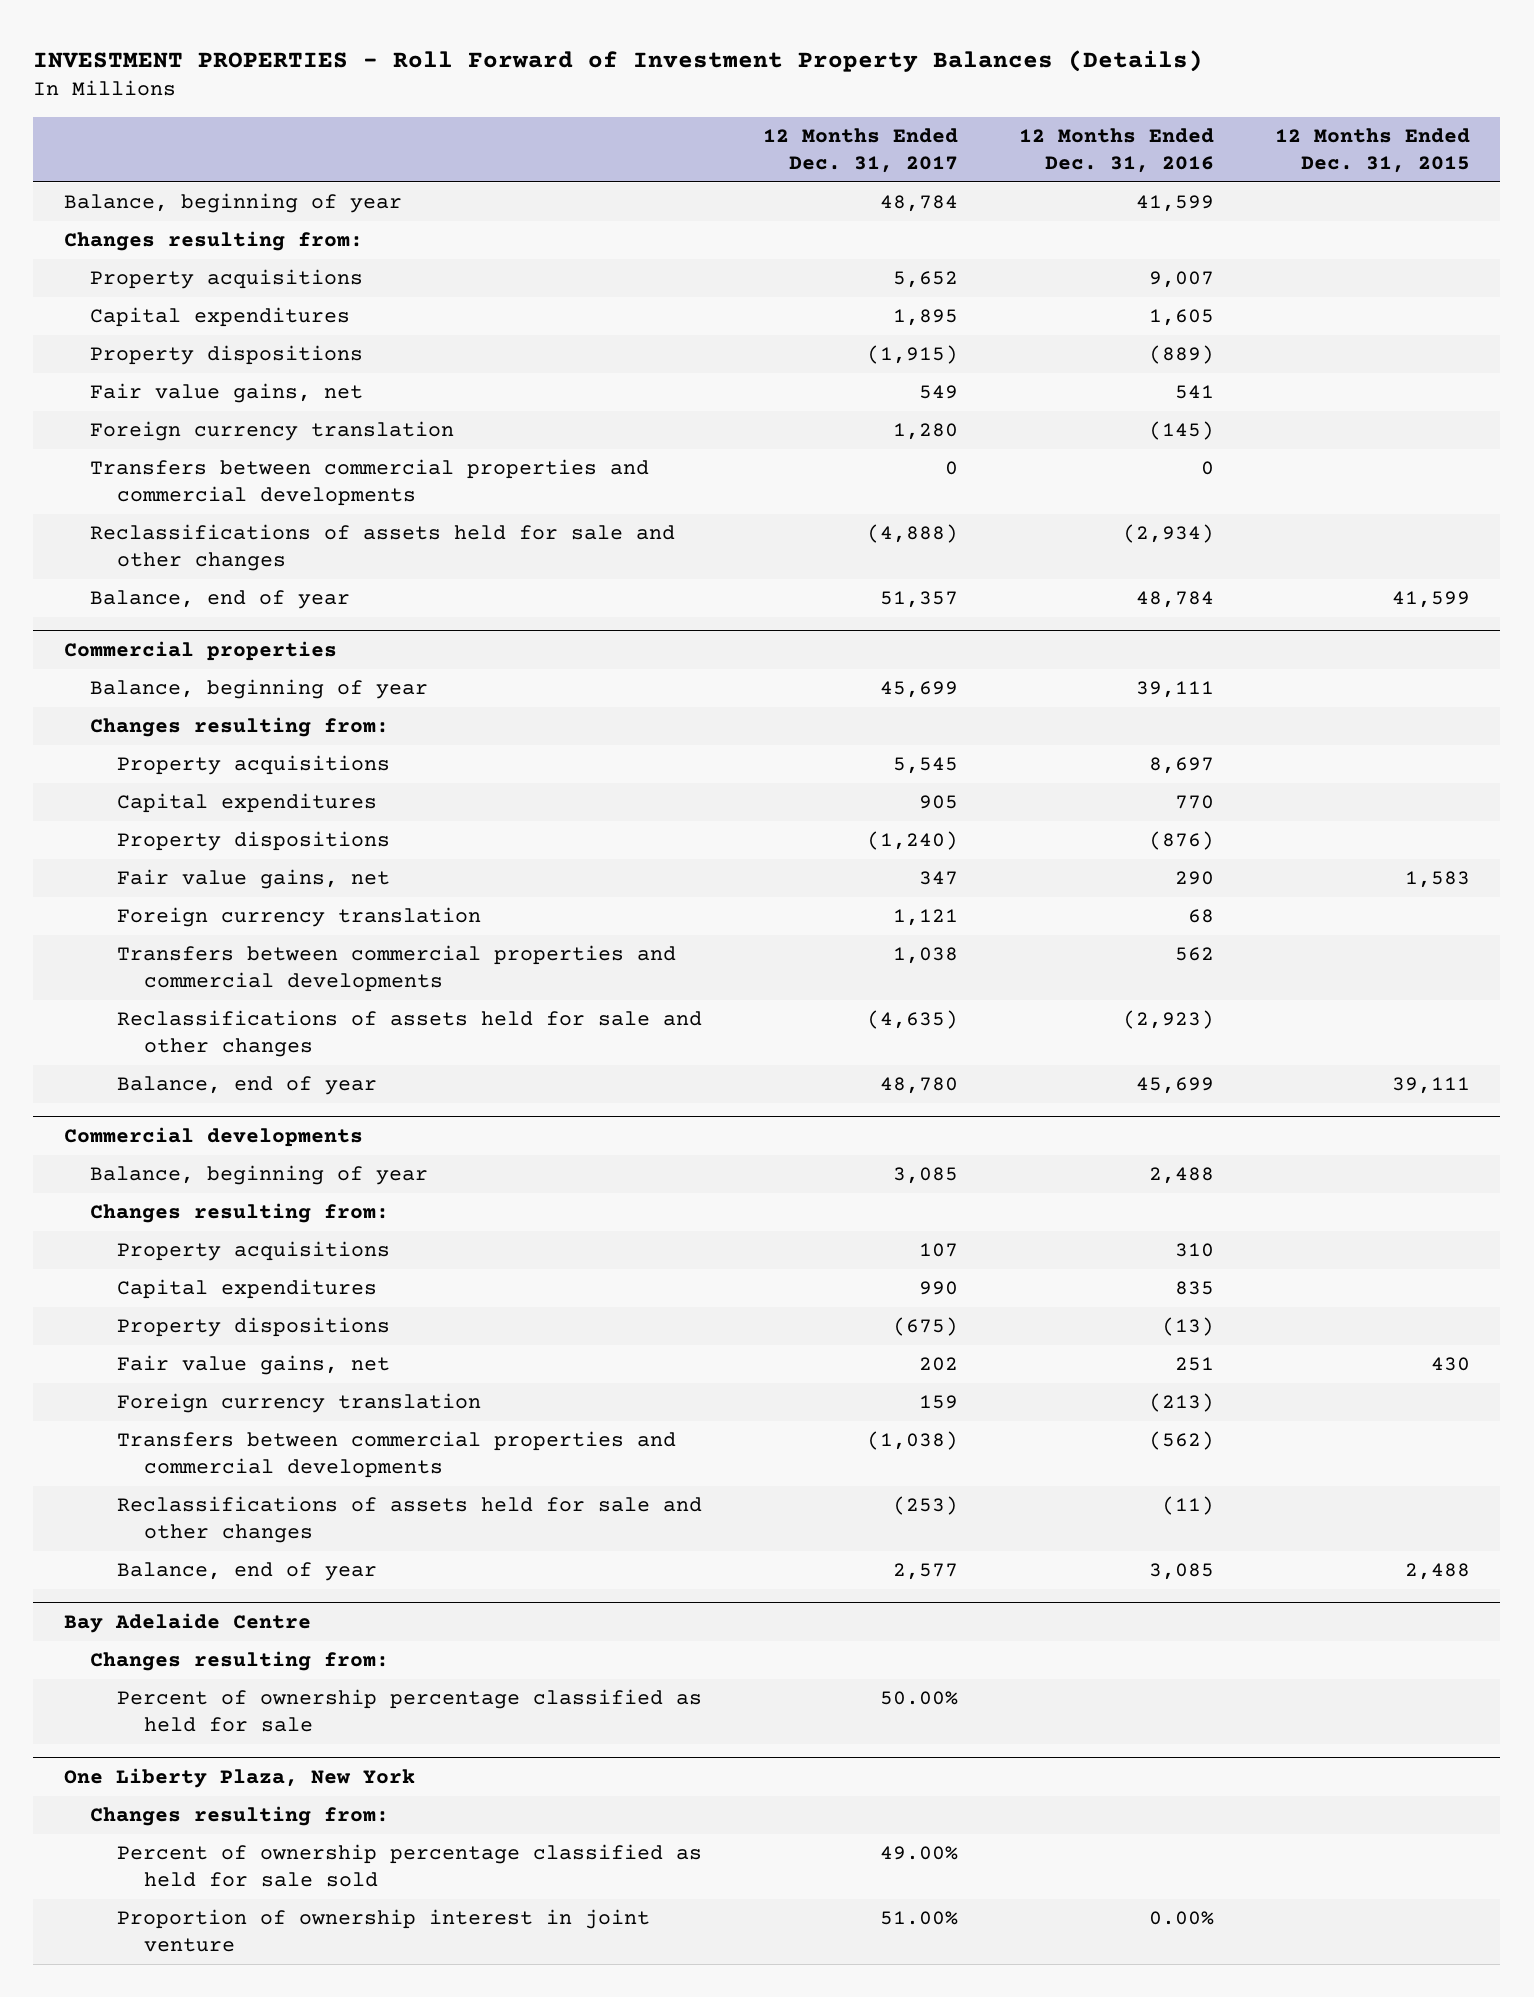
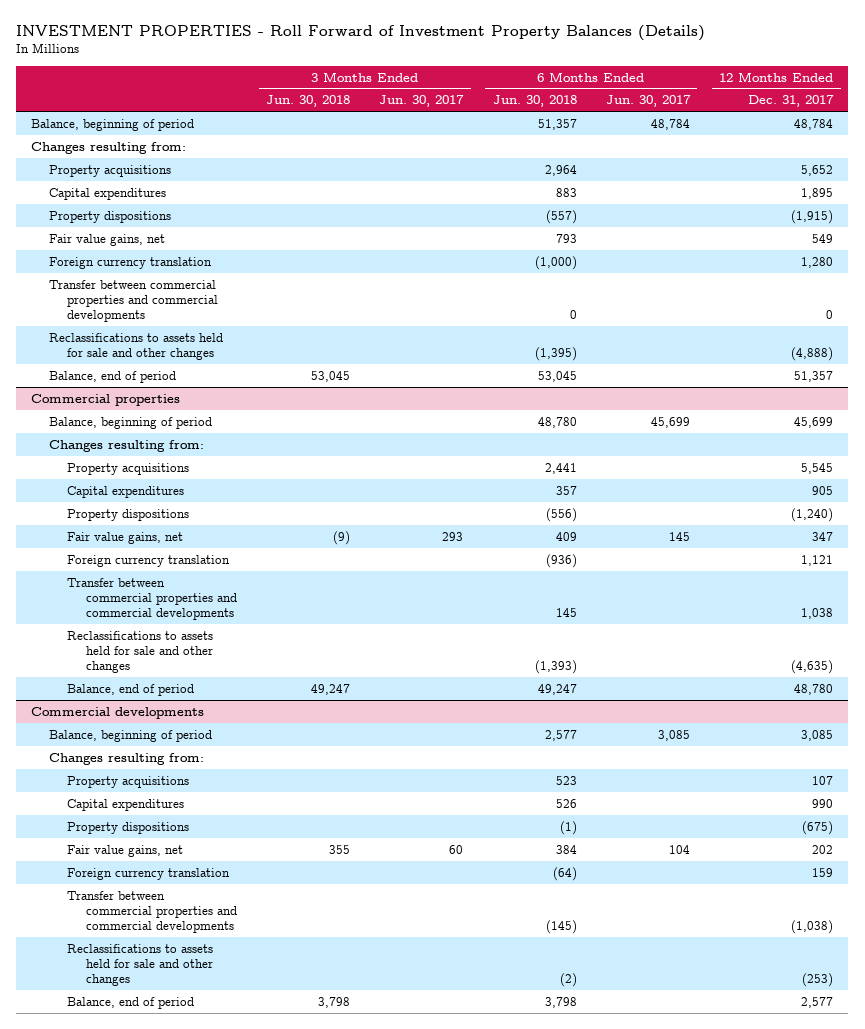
- | 12 Months Ended Dec. 31, 2017 | 12 Months Ended Dec. 31, 2016 | 12 Months Ended Dec. 31, 2015
+ | 3 Months Ended Jun. 30, 2018 | 3 Months Ended Jun. 30, 2017 | 6 Months Ended Jun. 30, 2018 | 6 Months Ended Jun. 30, 2017 | 12 Months Ended Dec. 31, 2017
- Balance, beginning of year | 48,784 | 41,599 |
+ Balance, beginning of period | | | 51,357 | 48,784 | 48,784
- Transfers between commercial properties and commercial developments | 0 | 0 |
- Reclassifications of assets held for sale and other changes | (4,888) | (2,934) |
- Balance, end of year | 51,357 | 48,784 | 41,599
+ Transfer between commercial properties and commercial developments | | | 0 | | 0
+ Reclassifications to assets held for sale and other changes | | | (1,395) | | (4,888)
+ Balance, end of period | 53,045 | | 53,045 | | 51,357
@ Commercial properties
- Balance, beginning of year | 45,699 | 39,111 |
+ Balance, beginning of period | | | 48,780 | 45,699 | 45,699
- Transfers between commercial properties and commercial developments | 1,038 | 562 |
- Reclassifications of assets held for sale and other changes | (4,635) | (2,923) |
- Balance, end of year | 48,780 | 45,699 | 39,111
+ Transfer between commercial properties and commercial developments | | | 145 | | 1,038
+ Reclassifications to assets held for sale and other changes | | | (1,393) | | (4,635)
+ Balance, end of period | 49,247 | | 49,247 | | 48,780
@ Commercial developments
- Balance, beginning of year | 3,085 | 2,488 |
+ Balance, beginning of period | | | 2,577 | 3,085 | 3,085
- Transfers between commercial properties and commercial developments | (1,038) | (562) |
- Reclassifications of assets held for sale and other changes | (253) | (11) |
- Balance, end of year | 2,577 | 3,085 | 2,488
- Bay Adelaide Centre
- Changes resulting from:
- Percent of ownership percentage classified as held for sale | 50.00% | |
- One Liberty Plaza, New York
- Changes resulting from:
- Percent of ownership percentage classified as held for sale sold | 49.00% | |
- Proportion of ownership interest in joint venture | 51.00% | 0.00% |
@ Commercial developments
+ Transfer between commercial properties and commercial developments | | | (145) | | (1,038)
+ Reclassifications to assets held for sale and other changes | | | (2) | | (253)
+ Balance, end of period | 3,798 | | 3,798 | | 2,577

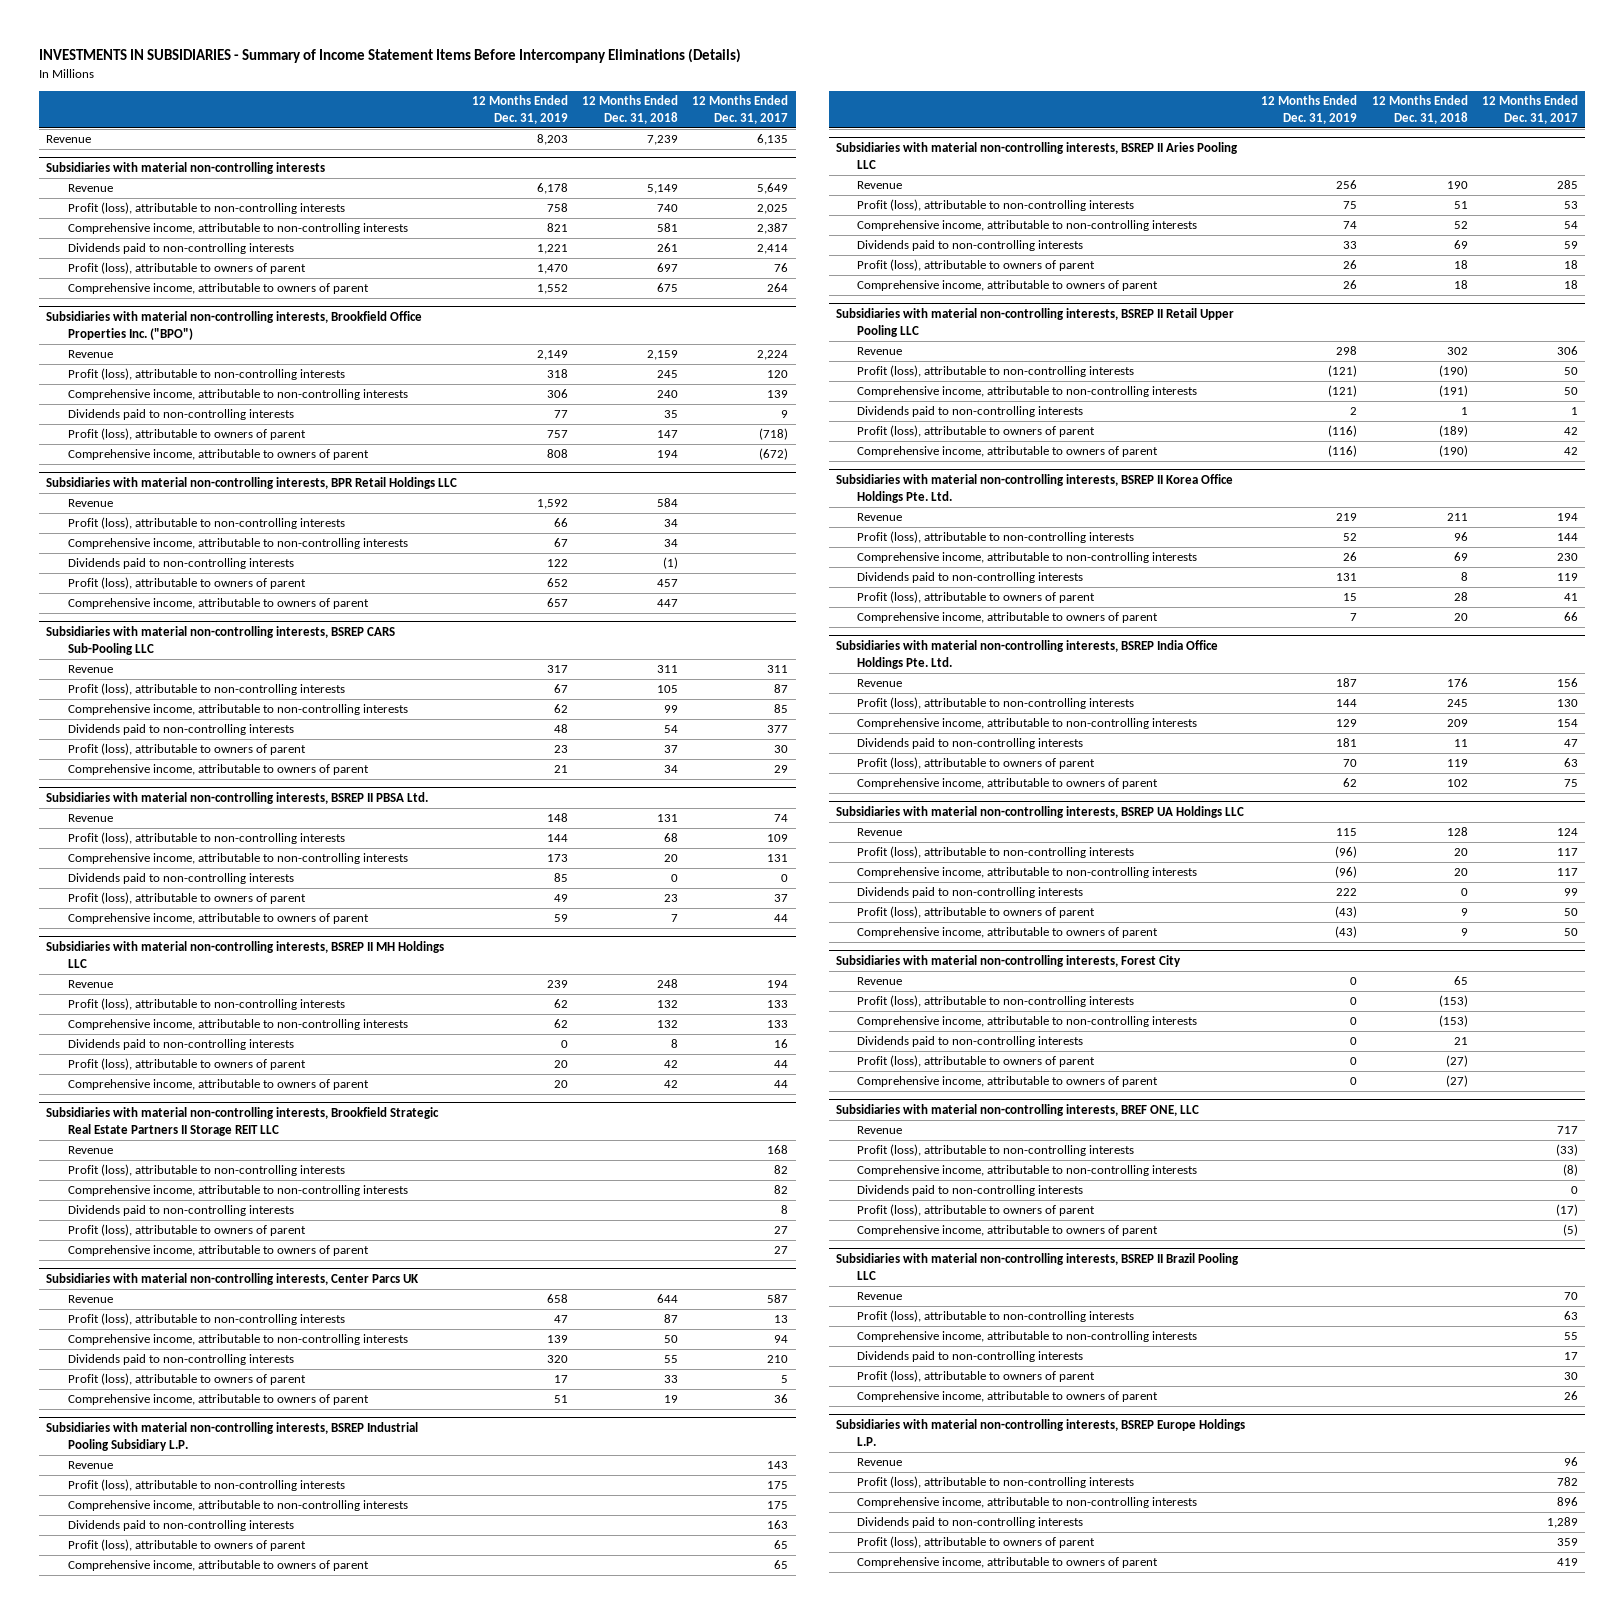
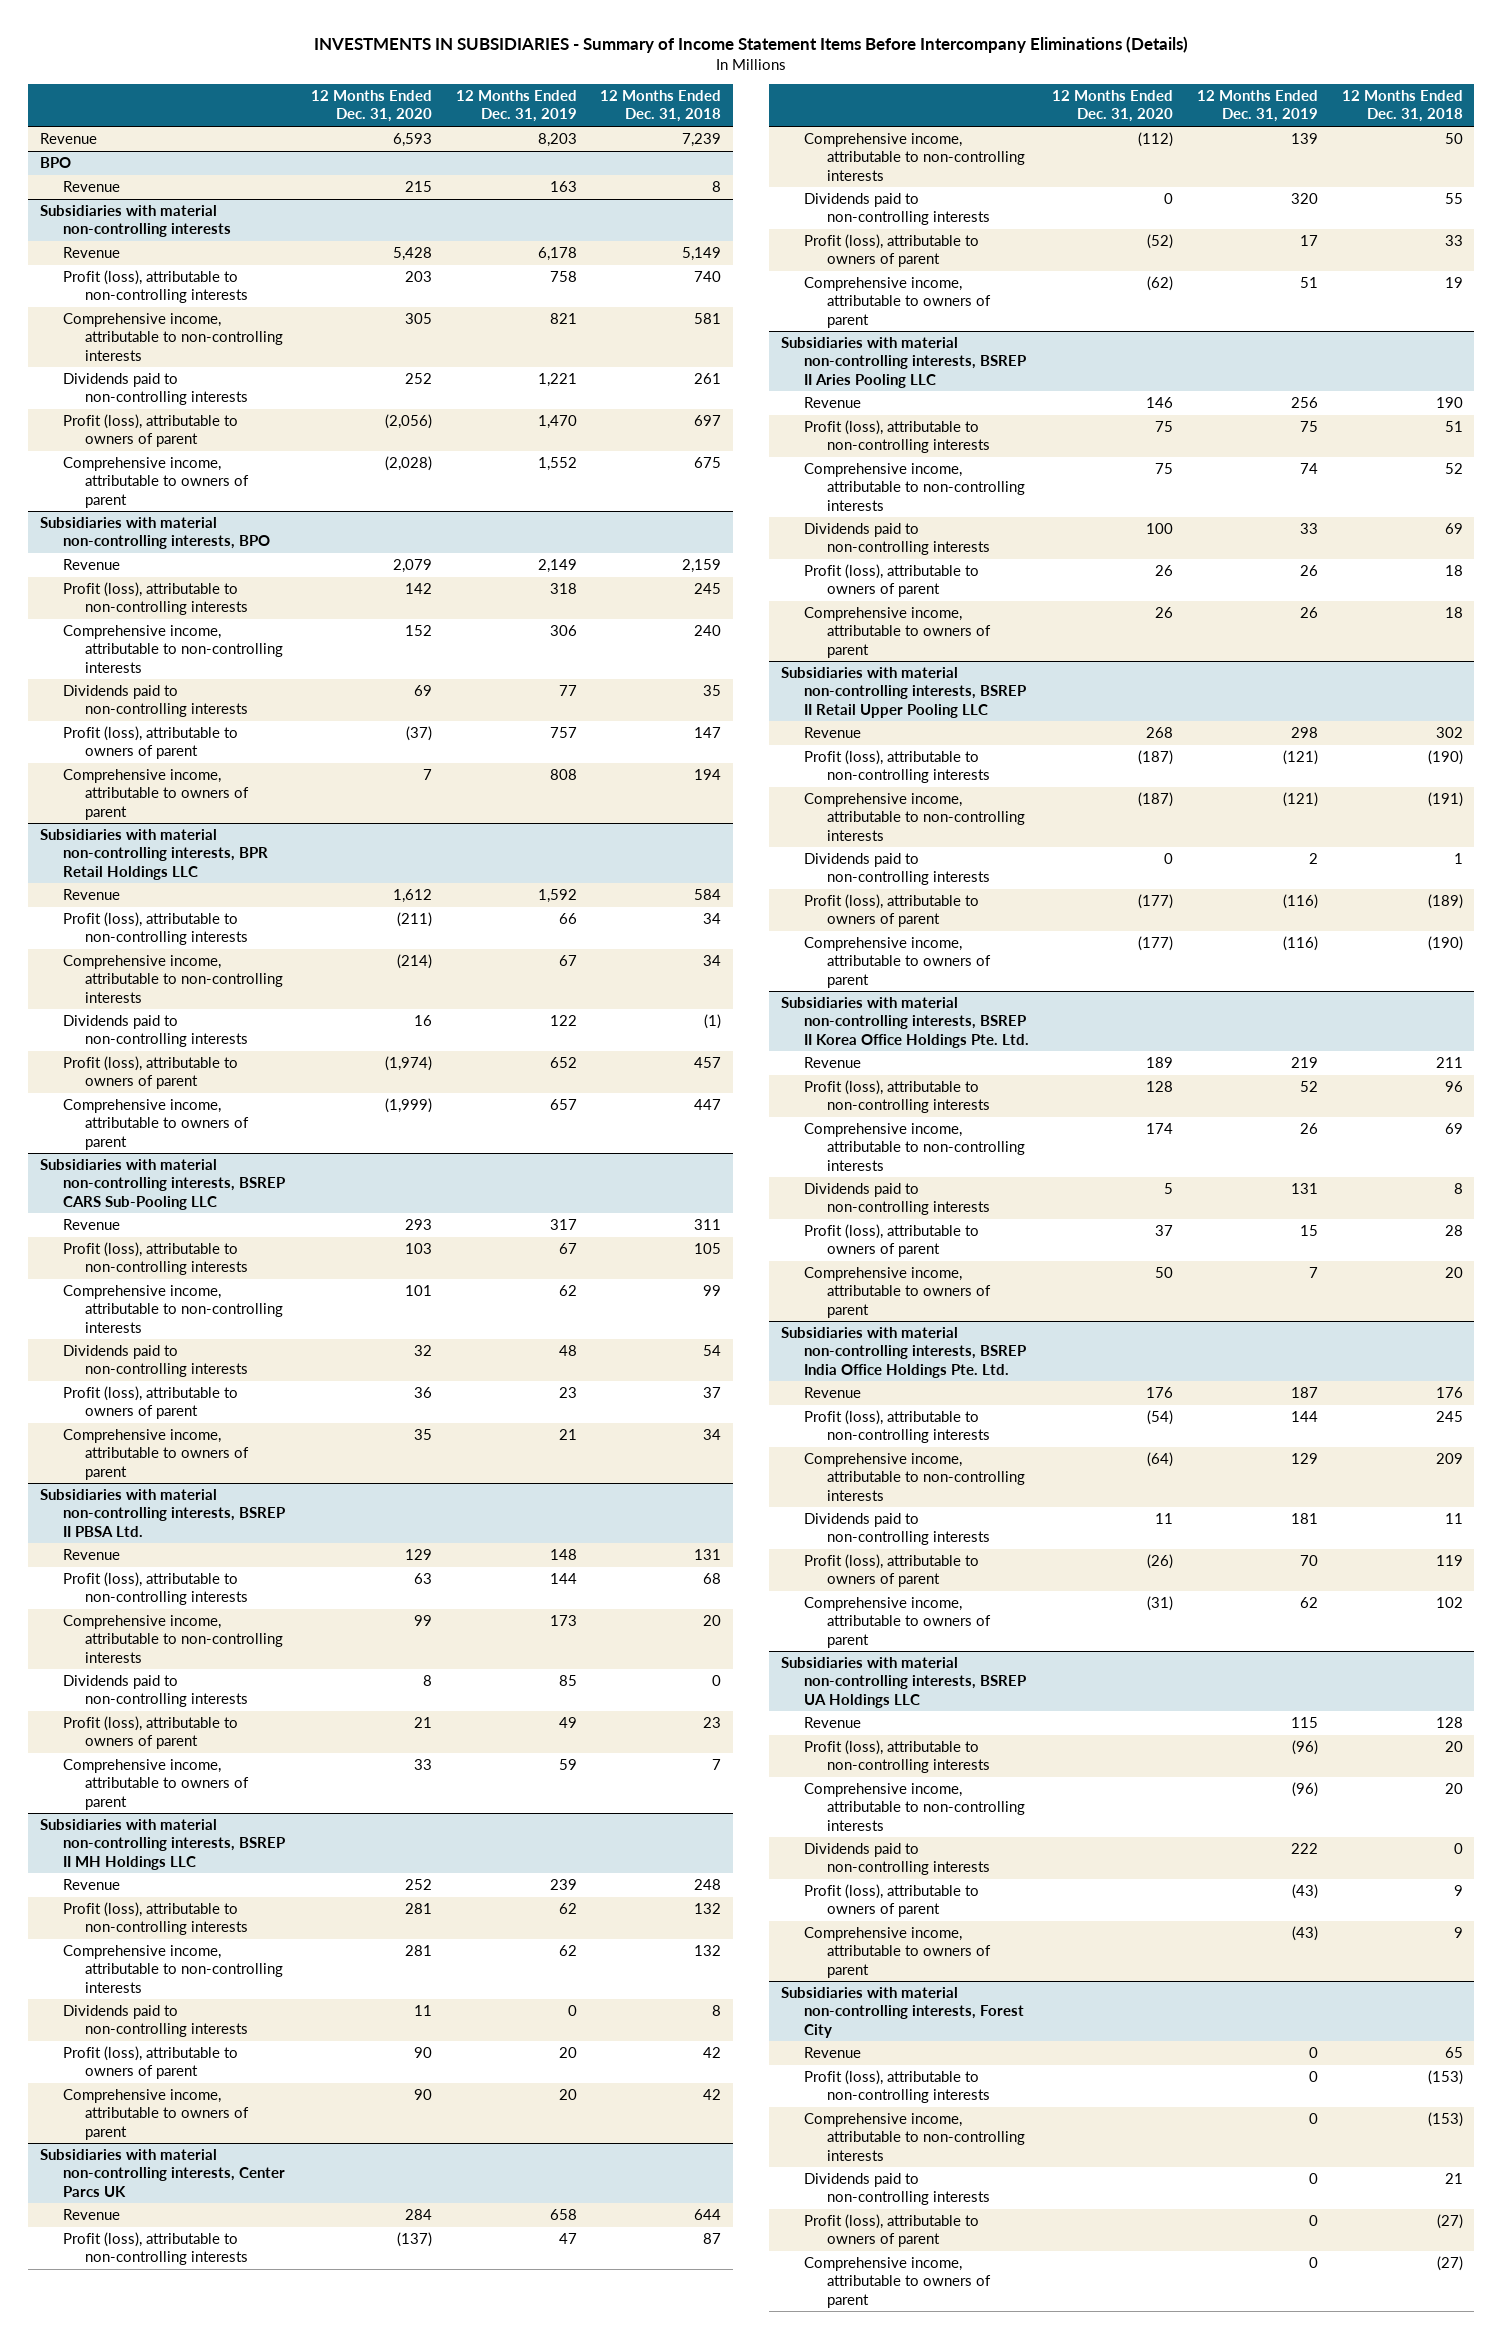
- | 12 Months Ended Dec. 31, 2019 | 12 Months Ended Dec. 31, 2018 | 12 Months Ended Dec. 31, 2017
+ | 12 Months Ended Dec. 31, 2020 | 12 Months Ended Dec. 31, 2019 | 12 Months Ended Dec. 31, 2018
+ BPO
+ Revenue | 215 | 163 | 8
- Subsidiaries with material non-controlling interests, Brookfield Office Properties Inc. ("BPO")
+ Subsidiaries with material non-controlling interests, BPO
- Subsidiaries with material non-controlling interests, Brookfield Strategic Real Estate Partners II Storage REIT LLC
- Revenue | | | 168
- Profit (loss), attributable to non-controlling interests | | | 82
- Comprehensive income, attributable to non-controlling interests | | | 82
- Dividends paid to non-controlling interests | | | 8
- Profit (loss), attributable to owners of parent | | | 27
- Comprehensive income, attributable to owners of parent | | | 27
- Subsidiaries with material non-controlling interests, BSREP Industrial Pooling Subsidiary L.P.
- Revenue | | | 143
- Profit (loss), attributable to non-controlling interests | | | 175
- Comprehensive income, attributable to non-controlling interests | | | 175
- Dividends paid to non-controlling interests | | | 163
- Profit (loss), attributable to owners of parent | | | 65
- Comprehensive income, attributable to owners of parent | | | 65
- Subsidiaries with material non-controlling interests, BREF ONE, LLC
- Revenue | | | 717
- Profit (loss), attributable to non-controlling interests | | | (33)
- Comprehensive income, attributable to non-controlling interests | | | (8)
- Dividends paid to non-controlling interests | | | 0
- Profit (loss), attributable to owners of parent | | | (17)
- Comprehensive income, attributable to owners of parent | | | (5)
- Subsidiaries with material non-controlling interests, BSREP II Brazil Pooling LLC
- Revenue | | | 70
- Profit (loss), attributable to non-controlling interests | | | 63
- Comprehensive income, attributable to non-controlling interests | | | 55
- Dividends paid to non-controlling interests | | | 17
- Profit (loss), attributable to owners of parent | | | 30
- Comprehensive income, attributable to owners of parent | | | 26
- Subsidiaries with material non-controlling interests, BSREP Europe Holdings L.P.
- Revenue | | | 96
- Profit (loss), attributable to non-controlling interests | | | 782
- Comprehensive income, attributable to non-controlling interests | | | 896
- Dividends paid to non-controlling interests | | | 1,289
- Profit (loss), attributable to owners of parent | | | 359
- Comprehensive income, attributable to owners of parent | | | 419

